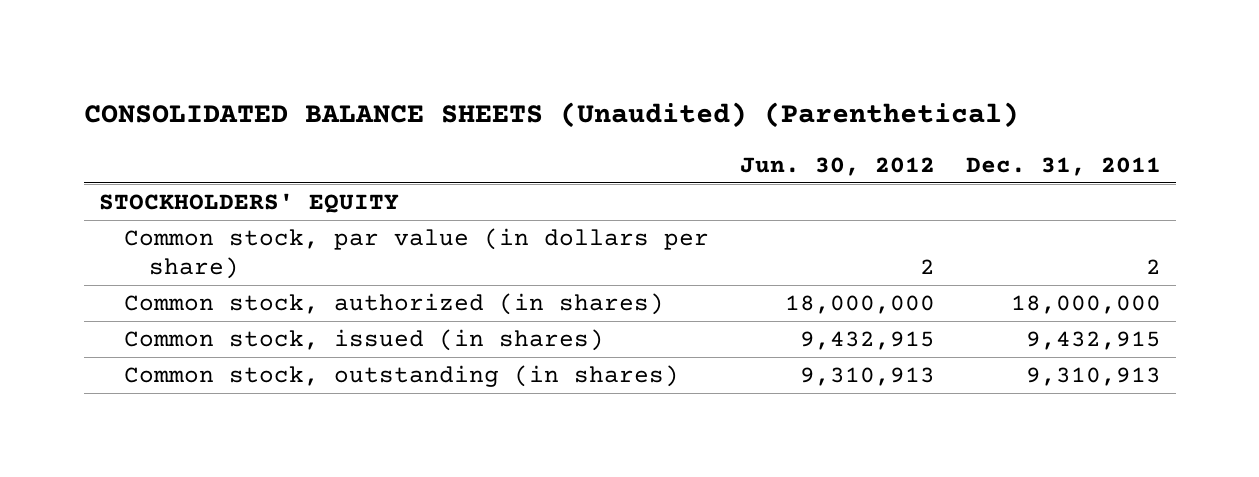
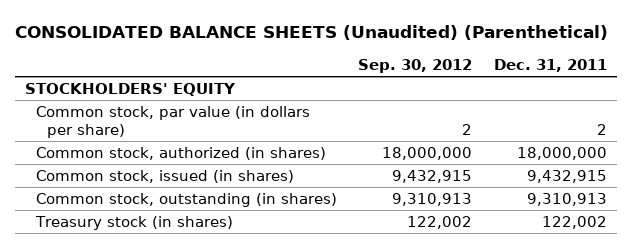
- | Jun. 30, 2012 | Dec. 31, 2011
+ | Sep. 30, 2012 | Dec. 31, 2011
+ Treasury stock (in shares) | 122,002 | 122,002

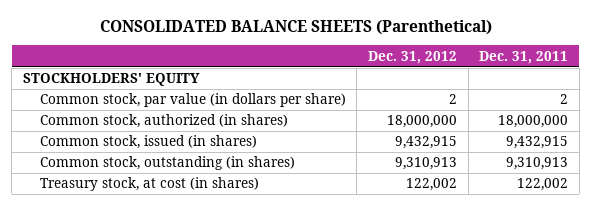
- CONSOLIDATED BALANCE SHEETS (Unaudited) (Parenthetical)
+ CONSOLIDATED BALANCE SHEETS (Parenthetical)
- | Sep. 30, 2012 | Dec. 31, 2011
+ | Dec. 31, 2012 | Dec. 31, 2011
- Treasury stock (in shares) | 122,002 | 122,002
+ Treasury stock, at cost (in shares) | 122,002 | 122,002

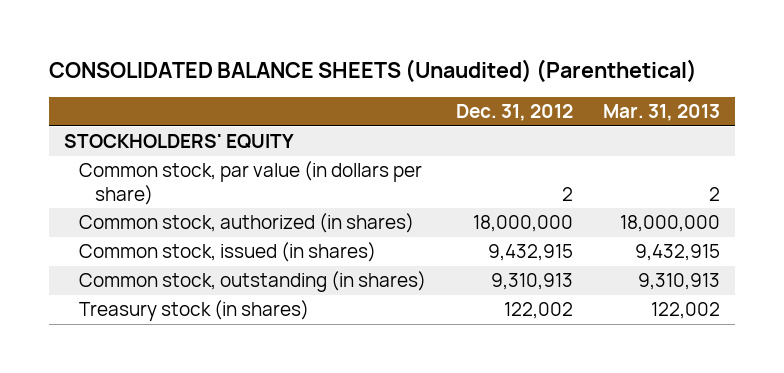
- CONSOLIDATED BALANCE SHEETS (Parenthetical)
+ CONSOLIDATED BALANCE SHEETS (Unaudited) (Parenthetical)
- | Dec. 31, 2012 | Dec. 31, 2011
+ | Dec. 31, 2012 | Mar. 31, 2013
- Treasury stock, at cost (in shares) | 122,002 | 122,002
+ Treasury stock (in shares) | 122,002 | 122,002

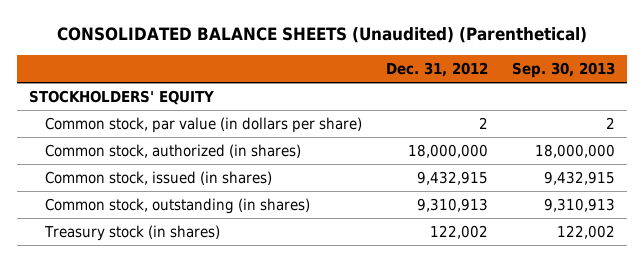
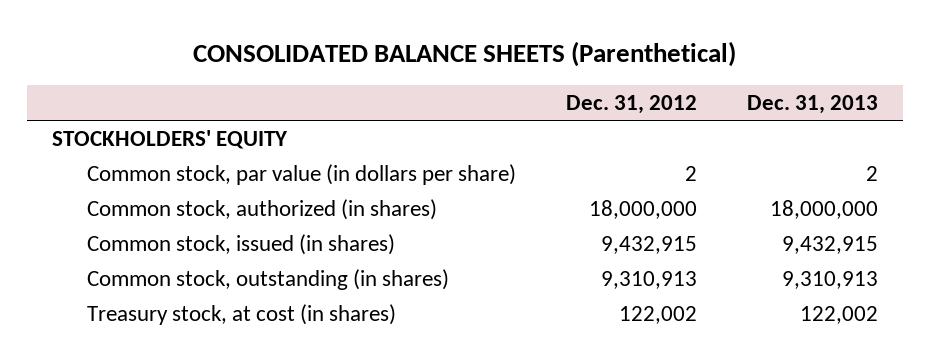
- CONSOLIDATED BALANCE SHEETS (Unaudited) (Parenthetical)
+ CONSOLIDATED BALANCE SHEETS (Parenthetical)
- | Dec. 31, 2012 | Sep. 30, 2013
+ | Dec. 31, 2012 | Dec. 31, 2013
- Treasury stock (in shares) | 122,002 | 122,002
+ Treasury stock, at cost (in shares) | 122,002 | 122,002

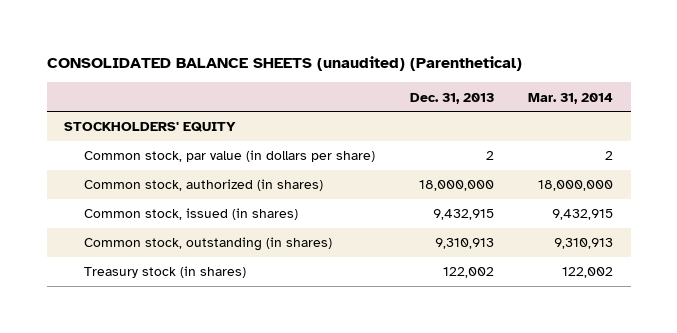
- CONSOLIDATED BALANCE SHEETS (Parenthetical)
+ CONSOLIDATED BALANCE SHEETS (unaudited) (Parenthetical)
- | Dec. 31, 2012 | Dec. 31, 2013
+ | Dec. 31, 2013 | Mar. 31, 2014
- Treasury stock, at cost (in shares) | 122,002 | 122,002
+ Treasury stock (in shares) | 122,002 | 122,002

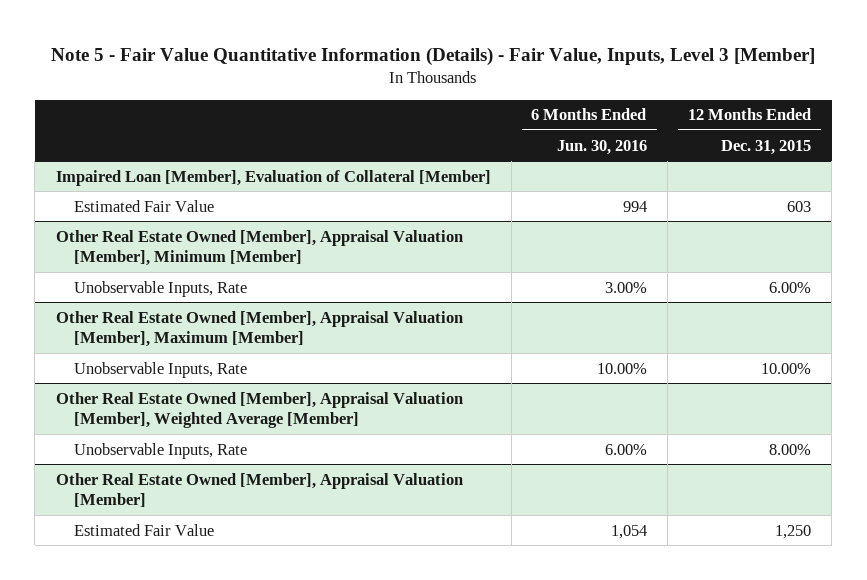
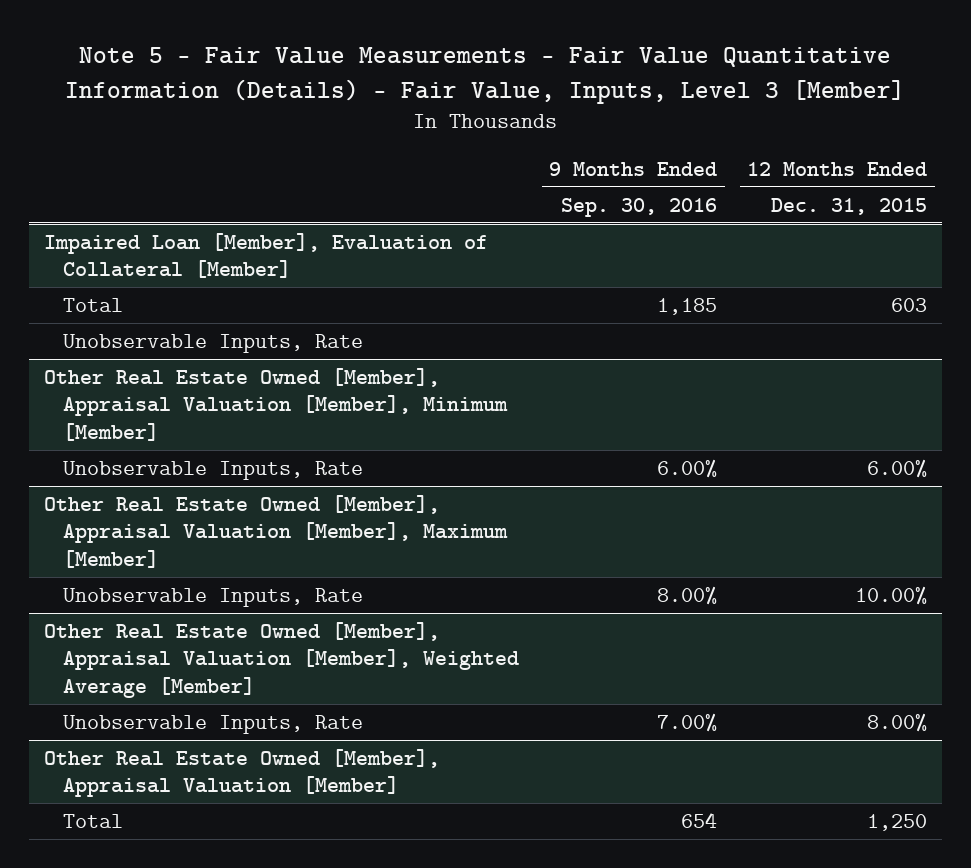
- Note 5 - Fair Value Quantitative Information (Details) - Fair Value, Inputs, Level 3 [Member]
+ Note 5 - Fair Value Measurements - Fair Value Quantitative Information (Details) - Fair Value, Inputs, Level 3 [Member]
- | 6 Months Ended Jun. 30, 2016 | 12 Months Ended Dec. 31, 2015
+ | 9 Months Ended Sep. 30, 2016 | 12 Months Ended Dec. 31, 2015
@ Impaired Loan [Member], Evaluation of Collateral [Member]
- Estimated Fair Value | 994 | 603
+ Total | 1,185 | 603
+ Unobservable Inputs, Rate
@ Other Real Estate Owned [Member], Appraisal Valuation [Member]
- Estimated Fair Value | 1,054 | 1,250
+ Total | 654 | 1,250

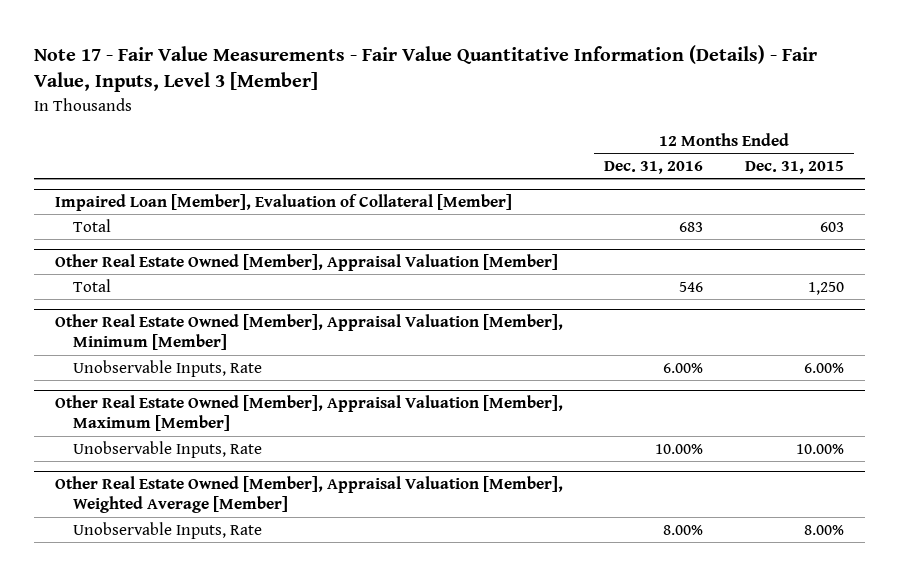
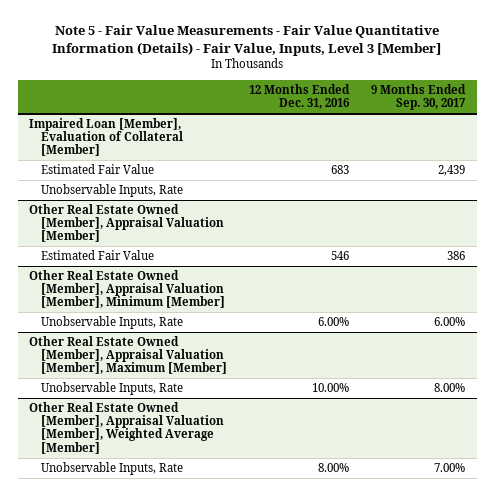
- Note 17 - Fair Value Measurements - Fair Value Quantitative Information (Details) - Fair Value, Inputs, Level 3 [Member]
+ Note 5 - Fair Value Measurements - Fair Value Quantitative Information (Details) - Fair Value, Inputs, Level 3 [Member]
- | 12 Months Ended Dec. 31, 2016 | 12 Months Ended Dec. 31, 2015
+ | 12 Months Ended Dec. 31, 2016 | 9 Months Ended Sep. 30, 2017
@ Impaired Loan [Member], Evaluation of Collateral [Member]
- Total | 683 | 603
+ Estimated Fair Value | 683 | 2,439
+ Unobservable Inputs, Rate
@ Other Real Estate Owned [Member], Appraisal Valuation [Member]
- Total | 546 | 1,250
+ Estimated Fair Value | 546 | 386

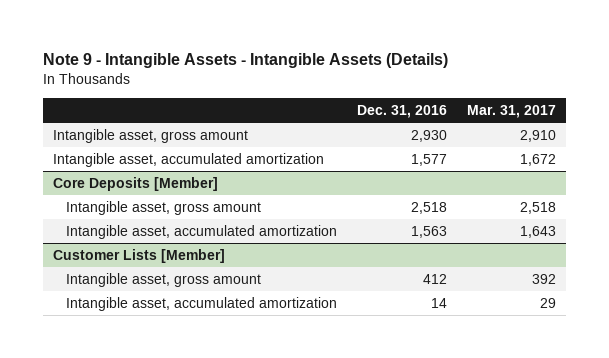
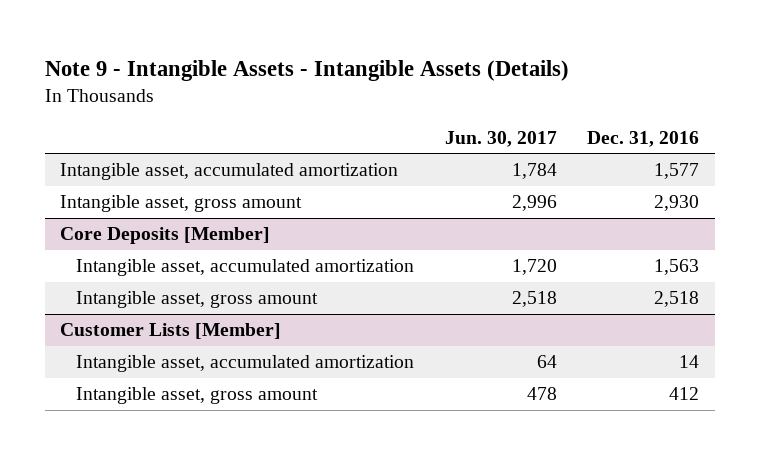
- | Dec. 31, 2016 | Mar. 31, 2017
+ | Jun. 30, 2017 | Dec. 31, 2016
moved down: Intangible asset, gross amount | 2,996 | 2,930
@ Core Deposits [Member]
moved down: Intangible asset, gross amount | 2,518 | 2,518
@ Customer Lists [Member]
moved down: Intangible asset, gross amount | 478 | 412

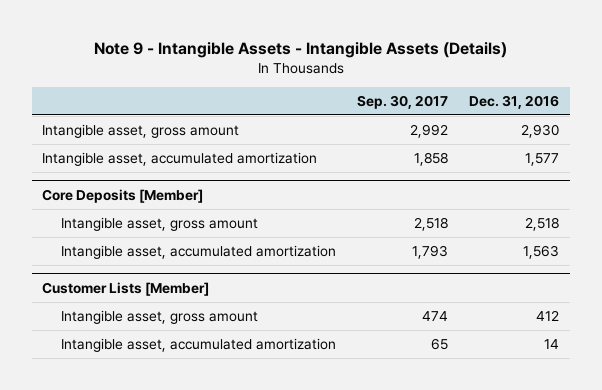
- | Jun. 30, 2017 | Dec. 31, 2016
+ | Sep. 30, 2017 | Dec. 31, 2016
moved down: Intangible asset, accumulated amortization | 1,858 | 1,577
@ Core Deposits [Member]
moved down: Intangible asset, accumulated amortization | 1,793 | 1,563
@ Customer Lists [Member]
moved down: Intangible asset, accumulated amortization | 65 | 14

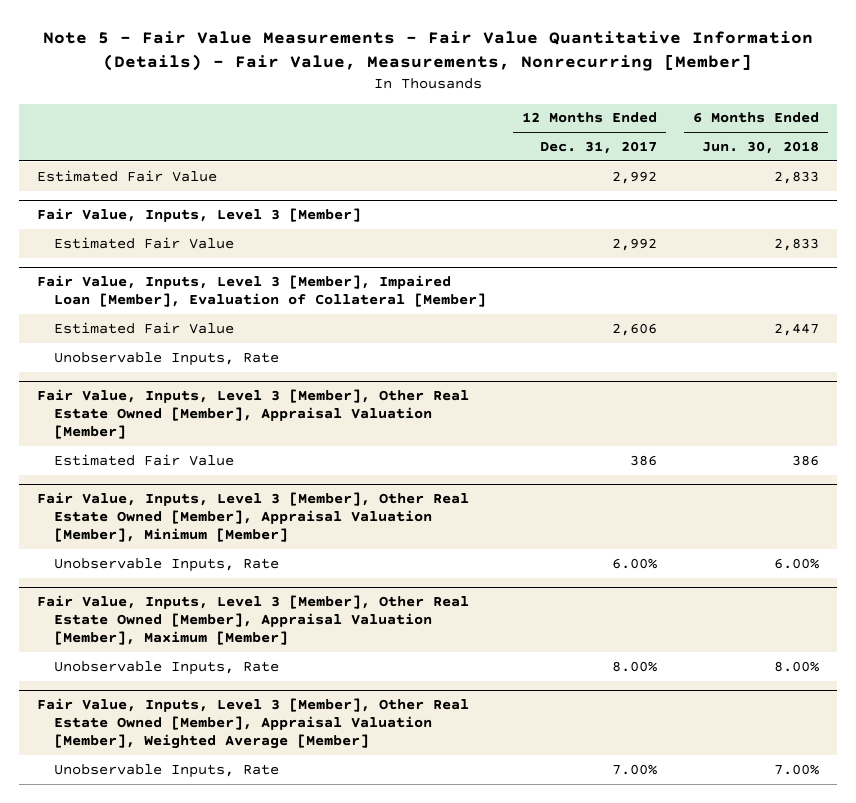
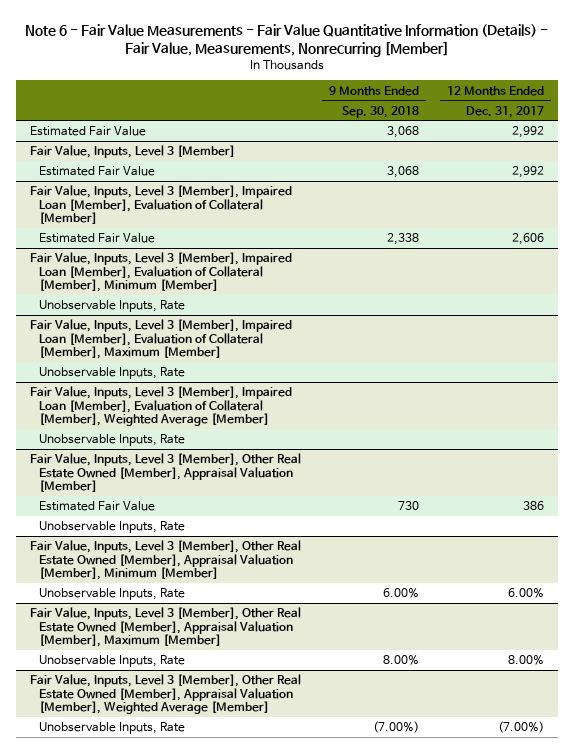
- Note 5 - Fair Value Measurements - Fair Value Quantitative Information (Details) - Fair Value, Measurements, Nonrecurring [Member]
+ Note 6 - Fair Value Measurements - Fair Value Quantitative Information (Details) - Fair Value, Measurements, Nonrecurring [Member]
- | 12 Months Ended Dec. 31, 2017 | 6 Months Ended Jun. 30, 2018
+ | 9 Months Ended Sep. 30, 2018 | 12 Months Ended Dec. 31, 2017
+ Fair Value, Inputs, Level 3 [Member], Impaired Loan [Member], Evaluation of Collateral [Member], Minimum [Member]
+ Fair Value, Inputs, Level 3 [Member], Impaired Loan [Member], Evaluation of Collateral [Member], Maximum [Member]
+ Unobservable Inputs, Rate
+ Fair Value, Inputs, Level 3 [Member], Impaired Loan [Member], Evaluation of Collateral [Member], Weighted Average [Member]
+ Unobservable Inputs, Rate
@ Fair Value, Inputs, Level 3 [Member], Other Real Estate Owned [Member], Appraisal Valuation [Member]
+ Unobservable Inputs, Rate
@ Fair Value, Inputs, Level 3 [Member], Other Real Estate Owned [Member], Appraisal Valuation [Member], Weighted Average [Member]
- Unobservable Inputs, Rate | 7.00% | 7.00%
+ Unobservable Inputs, Rate | (7.00%) | (7.00%)

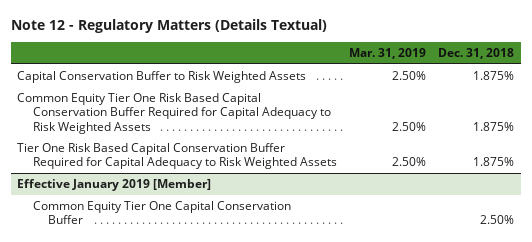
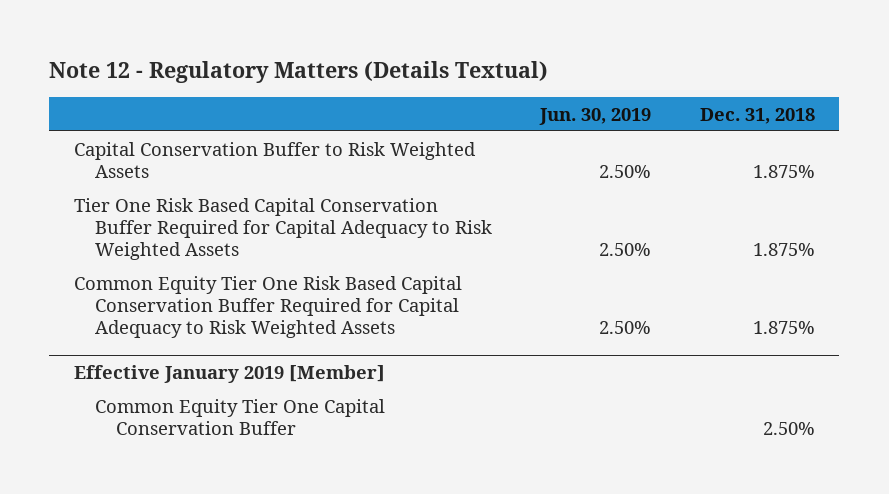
- | Mar. 31, 2019 | Dec. 31, 2018
+ | Jun. 30, 2019 | Dec. 31, 2018
moved down: Common Equity Tier One Risk Based Capital Conservation Buffer Required for Capital Adequacy to Risk Weighted Assets | 2.50% | 1.875%

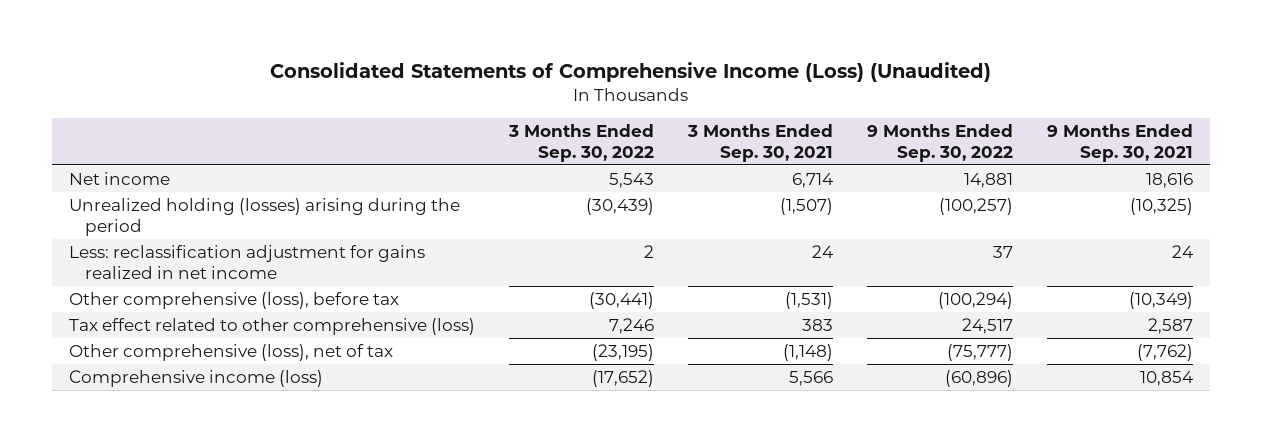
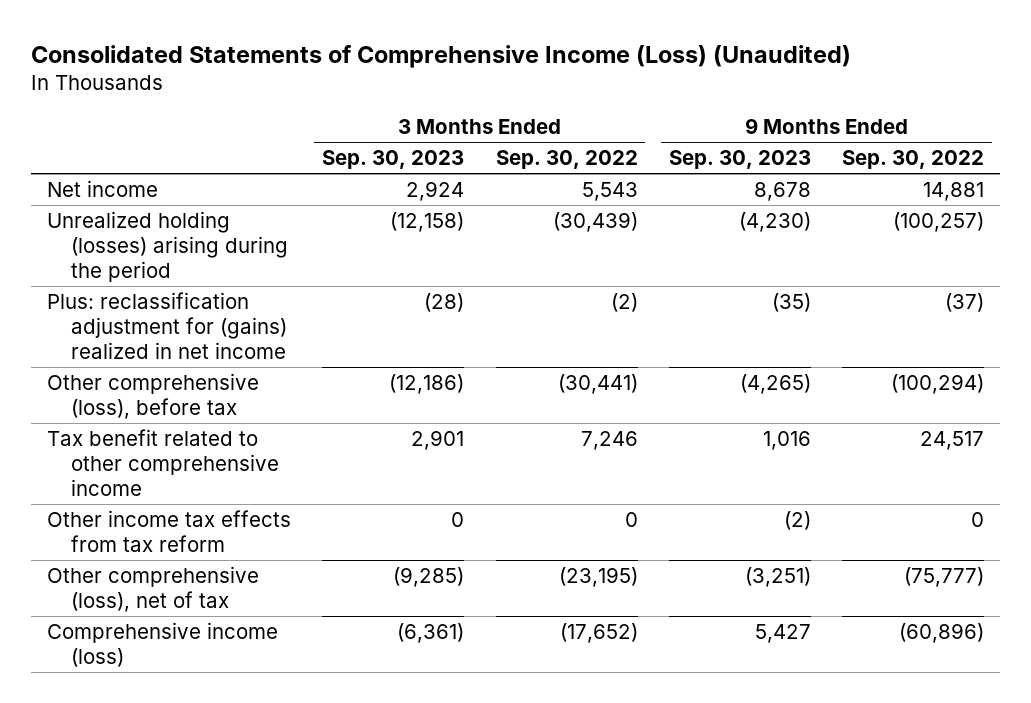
- | 3 Months Ended Sep. 30, 2022 | 3 Months Ended Sep. 30, 2021 | 9 Months Ended Sep. 30, 2022 | 9 Months Ended Sep. 30, 2021
+ | 3 Months Ended Sep. 30, 2023 | 3 Months Ended Sep. 30, 2022 | 9 Months Ended Sep. 30, 2023 | 9 Months Ended Sep. 30, 2022
- Less: reclassification adjustment for gains realized in net income | 2 | 24 | 37 | 24
+ Plus: reclassification adjustment for (gains) realized in net income | (28) | (2) | (35) | (37)
- Tax effect related to other comprehensive (loss) | 7,246 | 383 | 24,517 | 2,587
+ Tax benefit related to other comprehensive income | 2,901 | 7,246 | 1,016 | 24,517
+ Other income tax effects from tax reform | 0 | 0 | (2) | 0

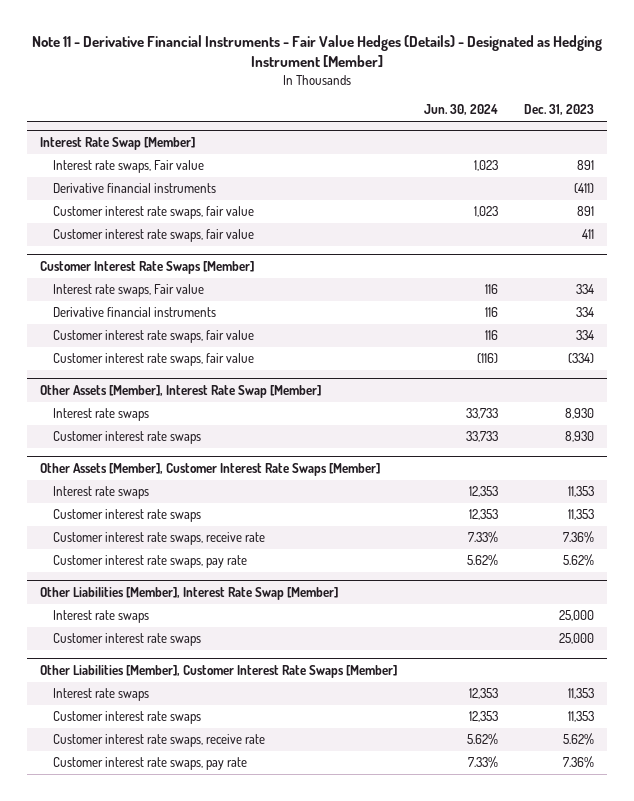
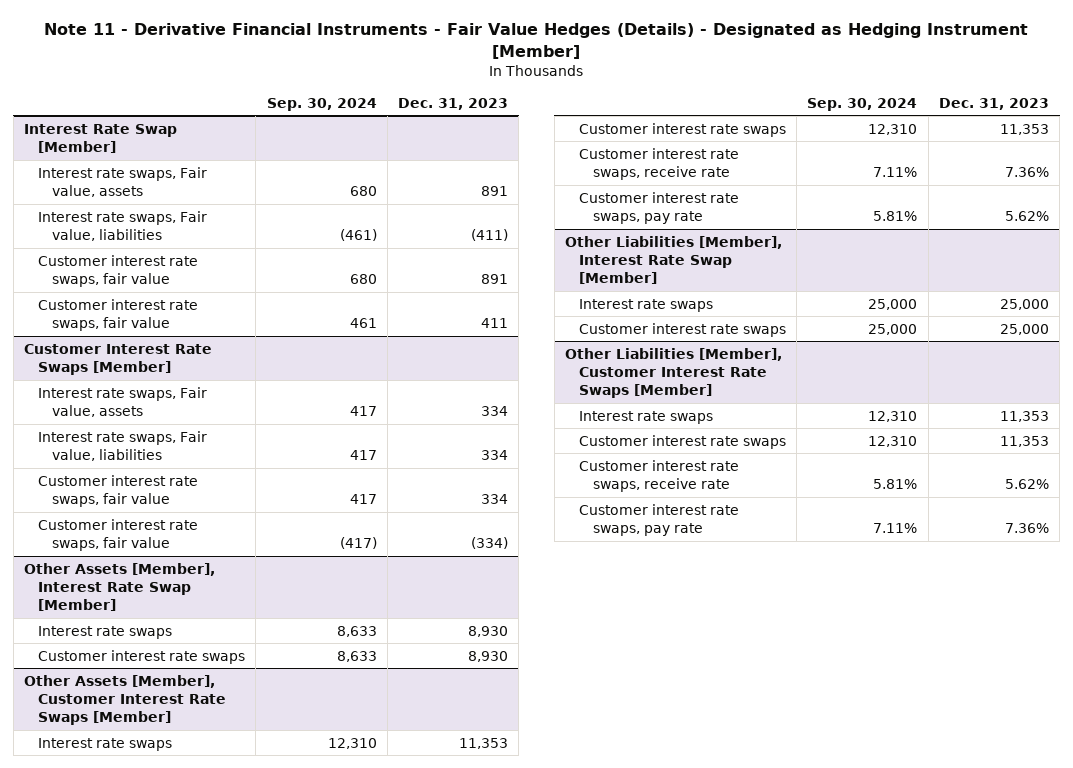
- | Jun. 30, 2024 | Dec. 31, 2023
+ | Sep. 30, 2024 | Dec. 31, 2023
@ Interest Rate Swap [Member]
- Interest rate swaps, Fair value | 1,023 | 891
- Derivative financial instruments | | (411)
+ Interest rate swaps, Fair value, assets | 680 | 891
+ Interest rate swaps, Fair value, liabilities | (461) | (411)
@ Customer Interest Rate Swaps [Member]
- Interest rate swaps, Fair value | 116 | 334
- Derivative financial instruments | 116 | 334
+ Interest rate swaps, Fair value, assets | 417 | 334
+ Interest rate swaps, Fair value, liabilities | 417 | 334

